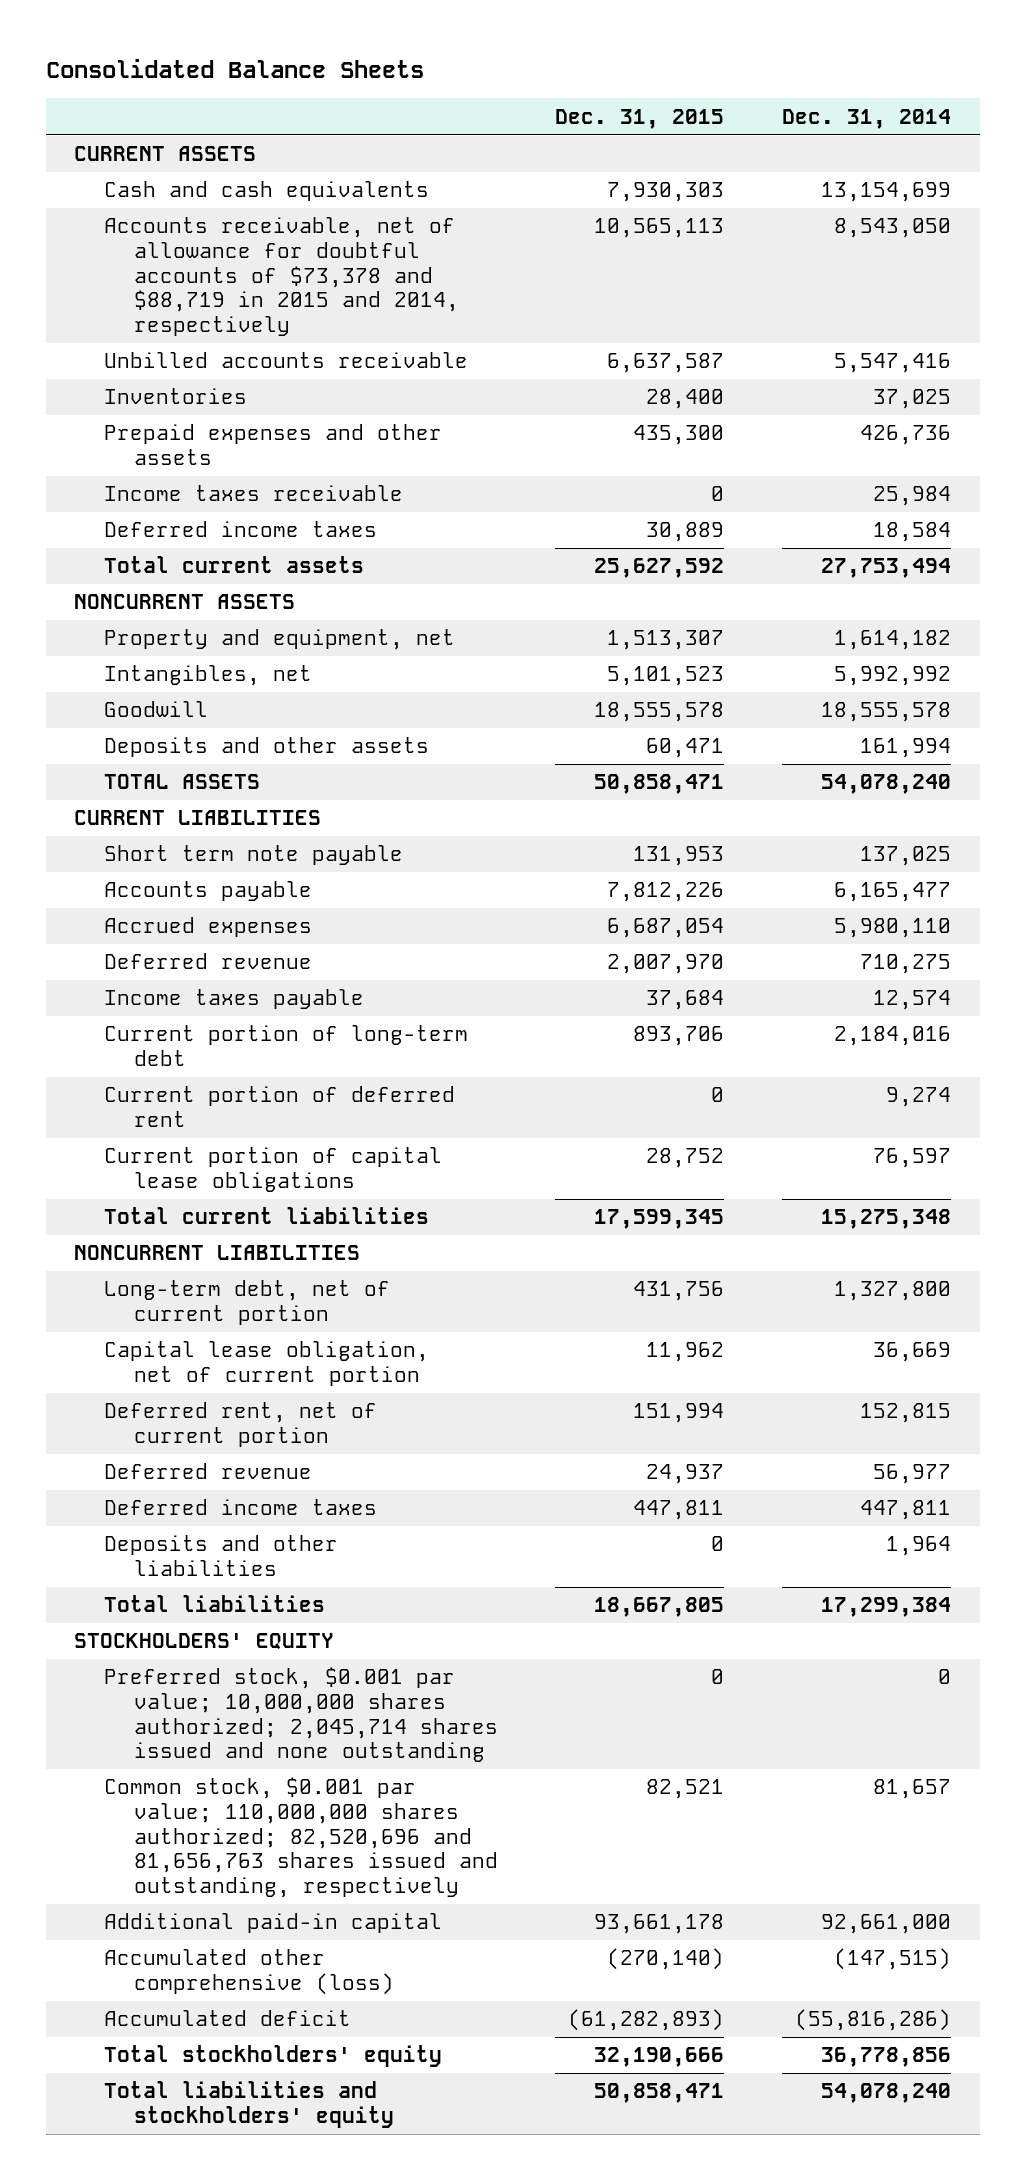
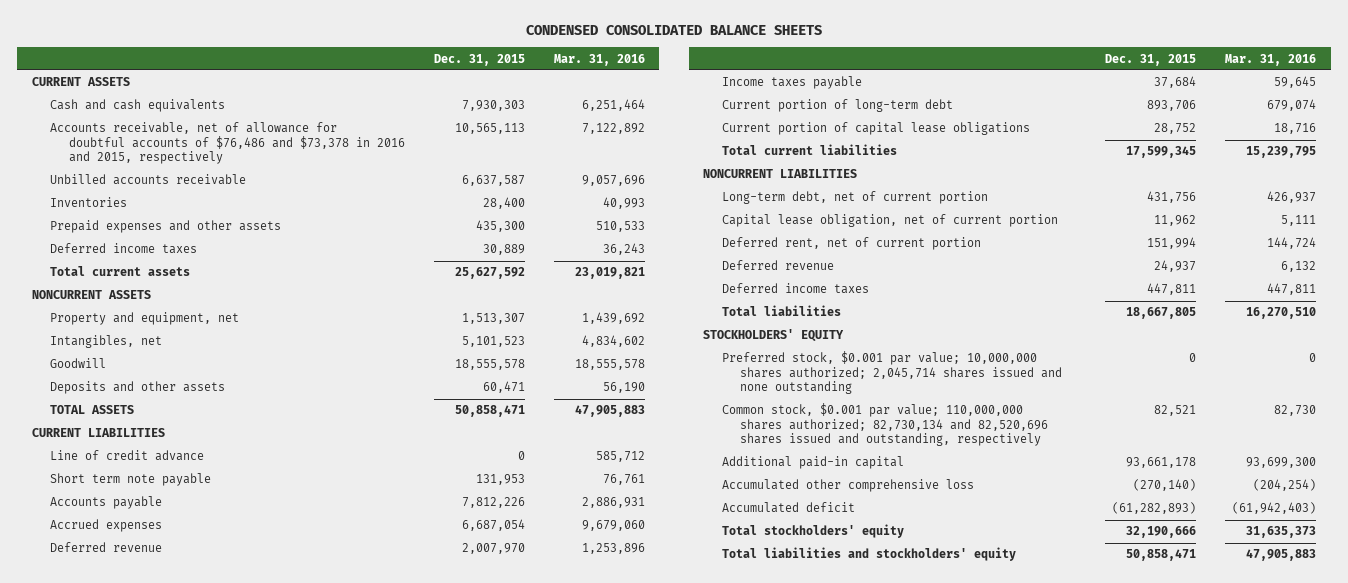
- Consolidated Balance Sheets
+ CONDENSED CONSOLIDATED BALANCE SHEETS
- | Dec. 31, 2015 | Dec. 31, 2014
+ | Dec. 31, 2015 | Mar. 31, 2016
- Accounts receivable, net of allowance for doubtful accounts of $73,378 and $88,719 in 2015 and 2014, respectively | 10,565,113 | 8,543,050
+ Accounts receivable, net of allowance for doubtful accounts of $76,486 and $73,378 in 2016 and 2015, respectively | 10,565,113 | 7,122,892
- Income taxes receivable | 0 | 25,984
+ Line of credit advance | 0 | 585,712
- Current portion of deferred rent | 0 | 9,274
- Deposits and other liabilities | 0 | 1,964
- Common stock, $0.001 par value; 110,000,000 shares authorized; 82,520,696 and 81,656,763 shares issued and outstanding, respectively | 82,521 | 81,657
+ Common stock, $0.001 par value; 110,000,000 shares authorized; 82,730,134 and 82,520,696 shares issued and outstanding, respectively | 82,521 | 82,730
- Accumulated other comprehensive (loss) | (270,140) | (147,515)
+ Accumulated other comprehensive loss | (270,140) | (204,254)

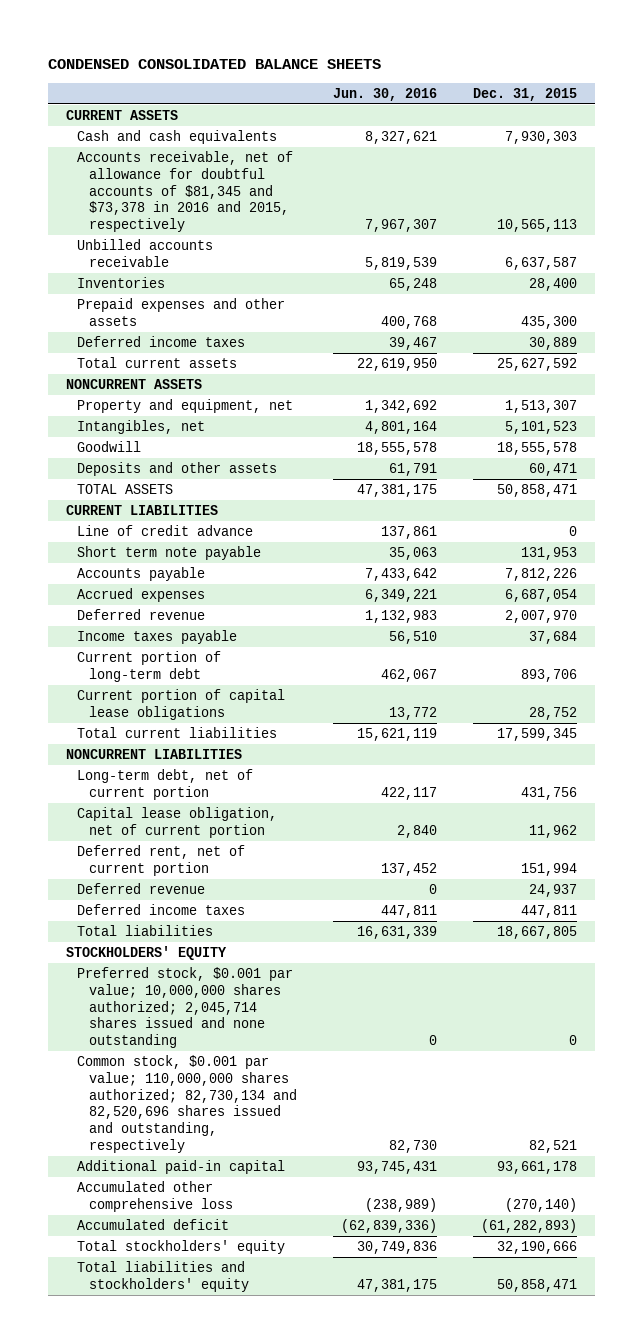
- | Dec. 31, 2015 | Mar. 31, 2016
+ | Jun. 30, 2016 | Dec. 31, 2015
- Accounts receivable, net of allowance for doubtful accounts of $76,486 and $73,378 in 2016 and 2015, respectively | 10,565,113 | 7,122,892
+ Accounts receivable, net of allowance for doubtful accounts of $81,345 and $73,378 in 2016 and 2015, respectively | 7,967,307 | 10,565,113

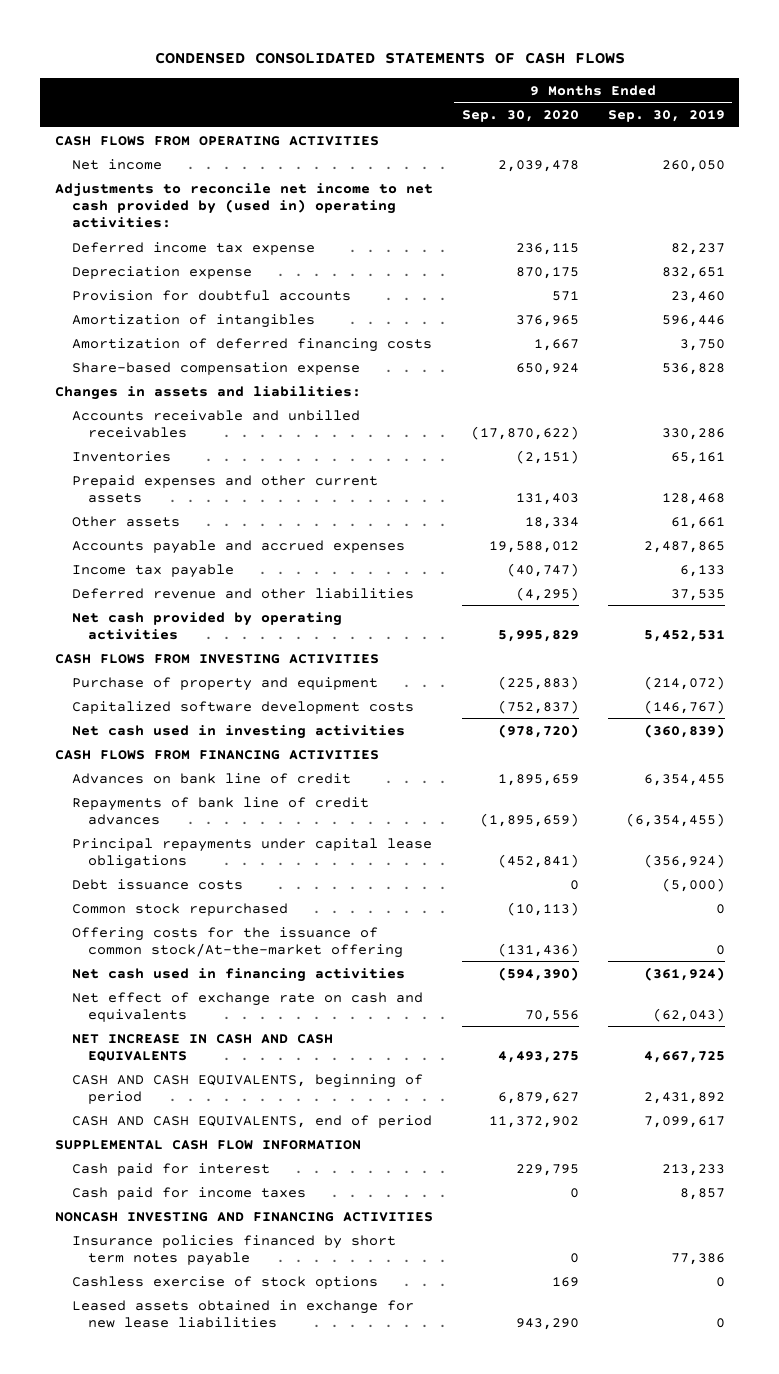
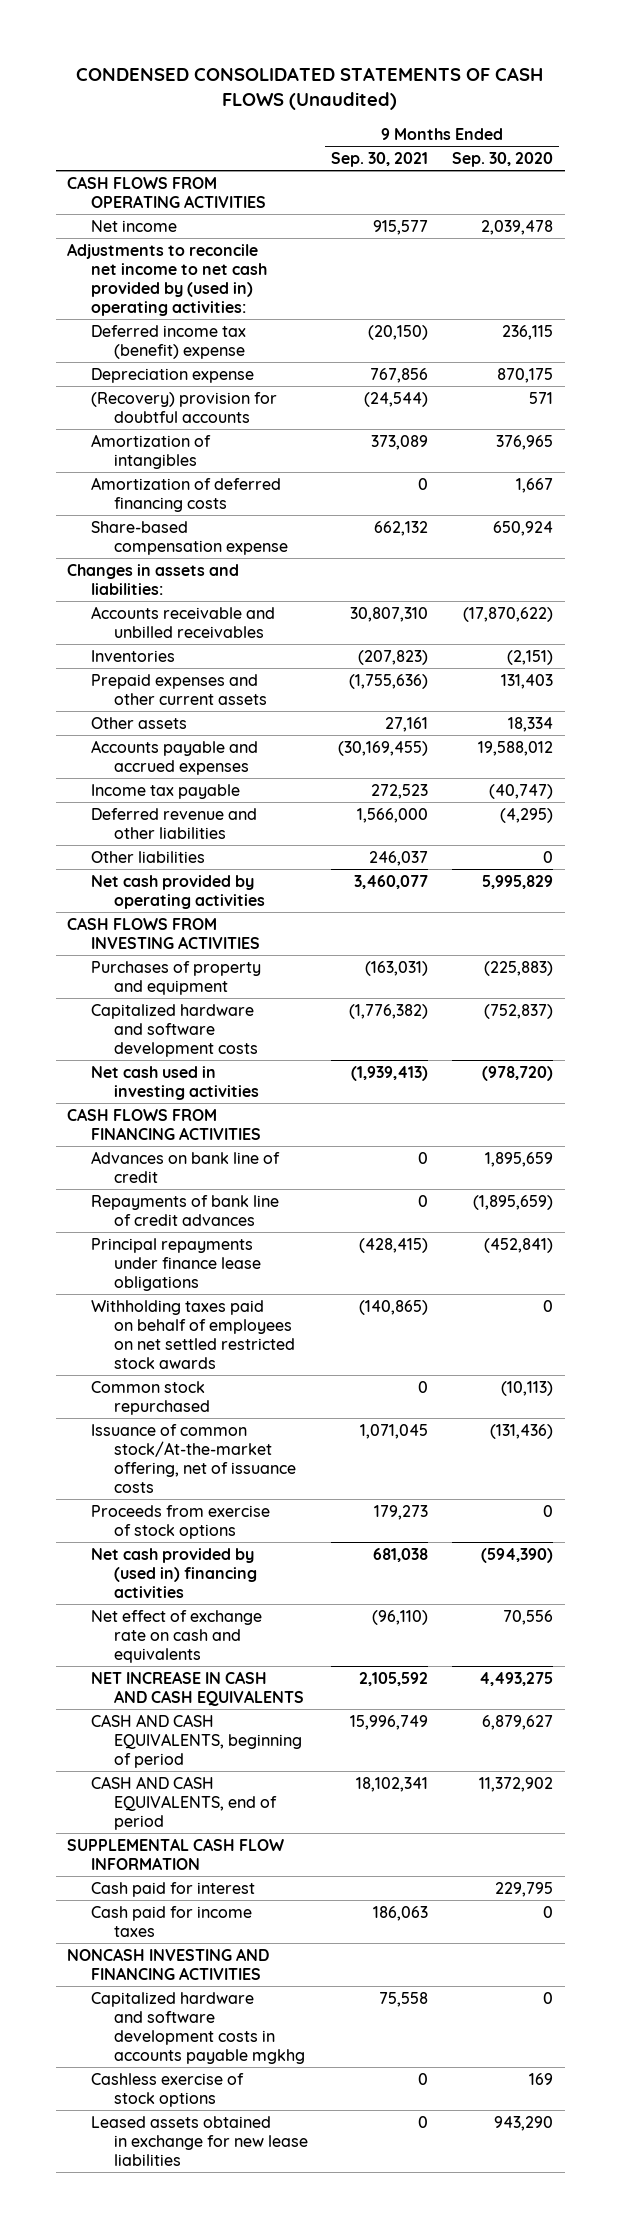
- CONDENSED CONSOLIDATED STATEMENTS OF CASH FLOWS
+ CONDENSED CONSOLIDATED STATEMENTS OF CASH FLOWS (Unaudited)
- | 9 Months Ended Sep. 30, 2020 | 9 Months Ended Sep. 30, 2019
+ | 9 Months Ended Sep. 30, 2021 | 9 Months Ended Sep. 30, 2020
- Deferred income tax expense | 236,115 | 82,237
+ Deferred income tax (benefit) expense | (20,150) | 236,115
- Provision for doubtful accounts | 571 | 23,460
+ (Recovery) provision for doubtful accounts | (24,544) | 571
+ Other liabilities | 246,037 | 0
- Purchase of property and equipment | (225,883) | (214,072)
- Capitalized software development costs | (752,837) | (146,767)
+ Purchases of property and equipment | (163,031) | (225,883)
+ Capitalized hardware and software development costs | (1,776,382) | (752,837)
- Principal repayments under capital lease obligations | (452,841) | (356,924)
- Debt issuance costs | 0 | (5,000)
+ Principal repayments under finance lease obligations | (428,415) | (452,841)
+ Withholding taxes paid on behalf of employees on net settled restricted stock awards | (140,865) | 0
- Offering costs for the issuance of common stock/At-the-market offering | (131,436) | 0
- Net cash used in financing activities | (594,390) | (361,924)
+ Issuance of common stock/At-the-market offering, net of issuance costs | 1,071,045 | (131,436)
+ Proceeds from exercise of stock options | 179,273 | 0
+ Net cash provided by (used in) financing activities | 681,038 | (594,390)
- Insurance policies financed by short term notes payable | 0 | 77,386
+ Capitalized hardware and software development costs in accounts payable mgkhg | 75,558 | 0

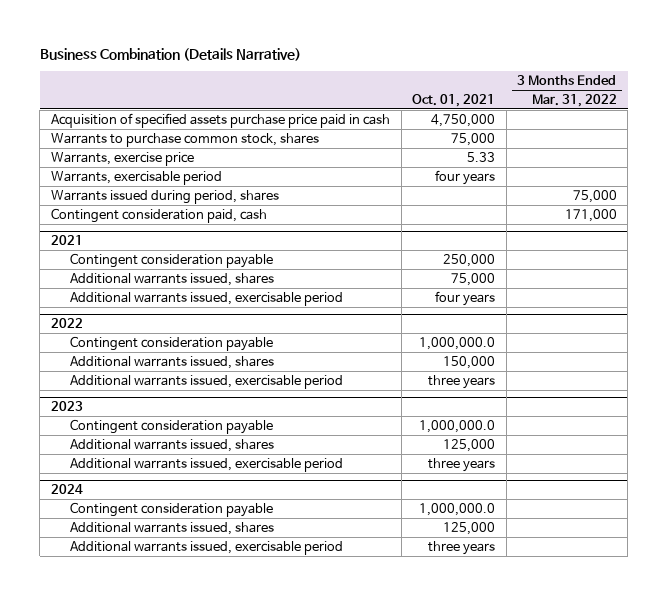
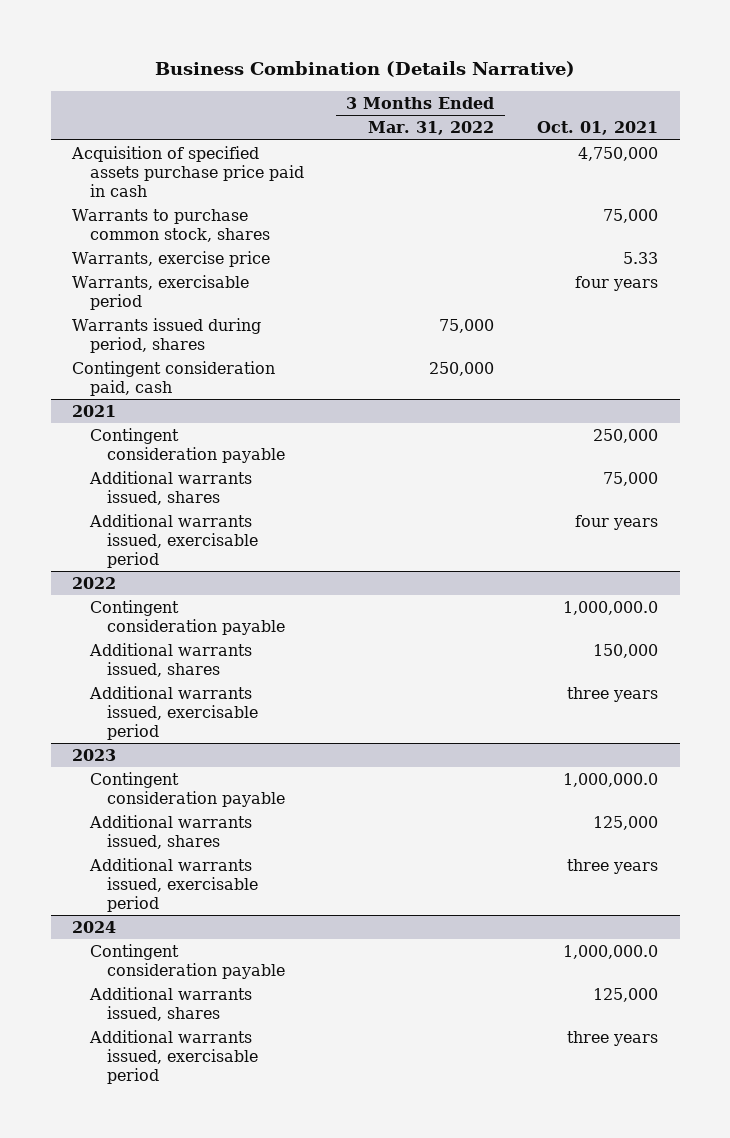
- | Oct. 01, 2021 | 3 Months Ended Mar. 31, 2022
+ | 3 Months Ended Mar. 31, 2022 | Oct. 01, 2021
- Contingent consideration paid, cash | | 171,000
+ Contingent consideration paid, cash | 250,000 |

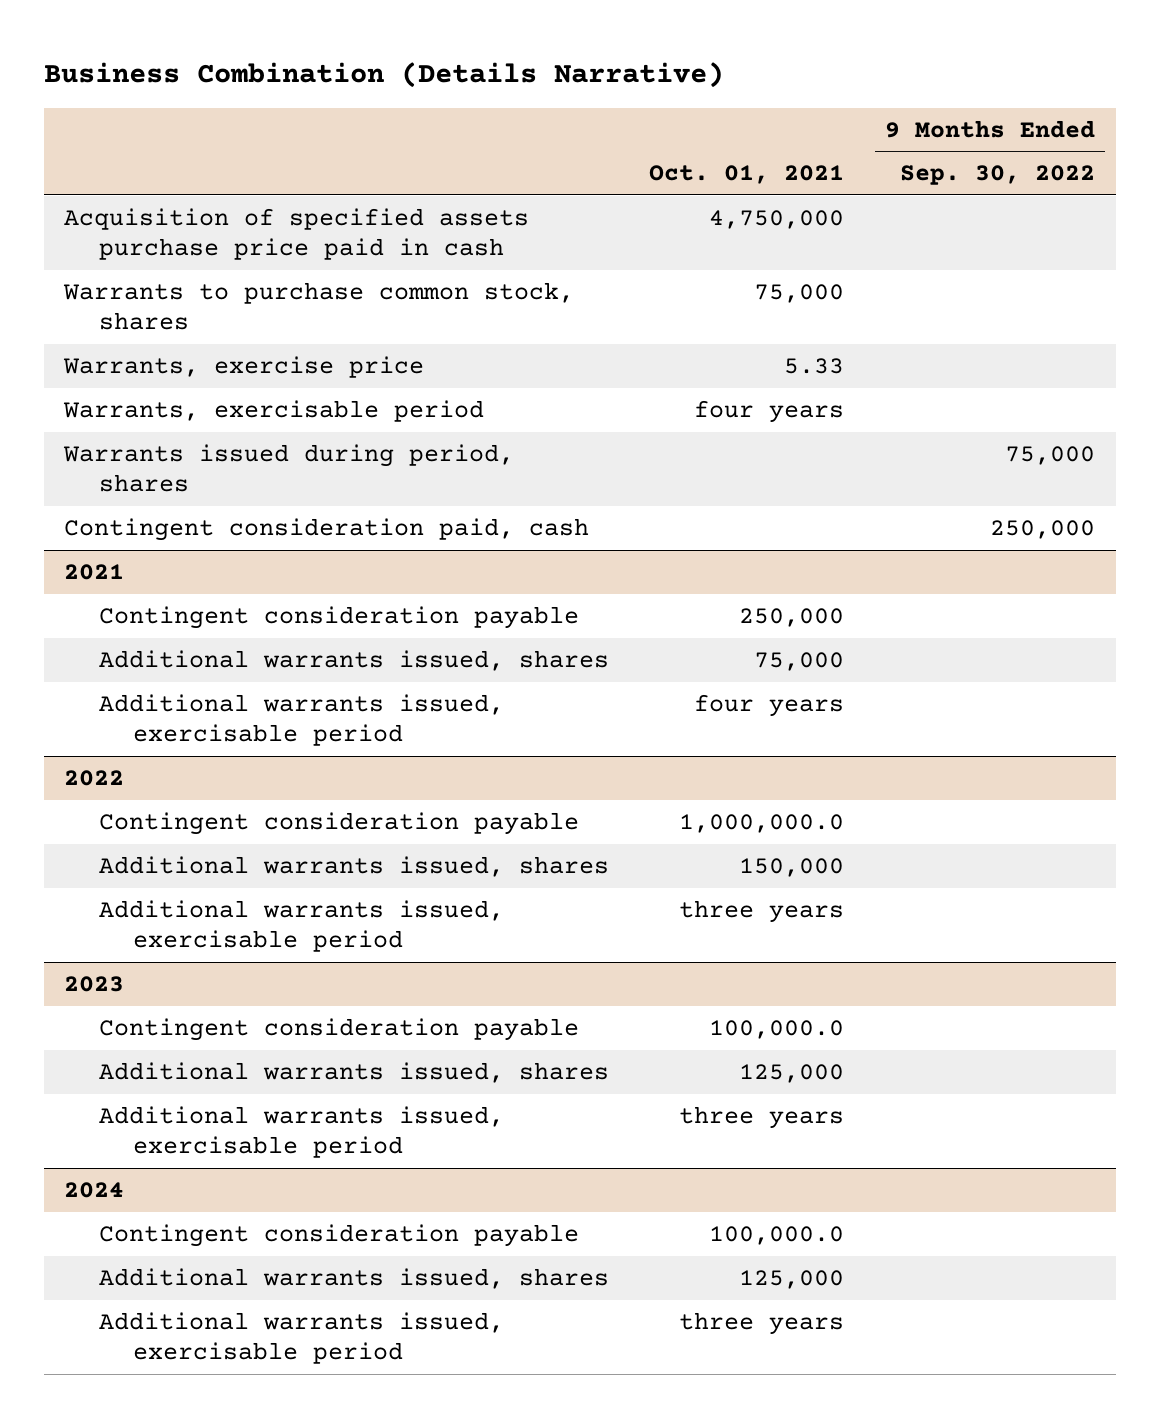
- | 3 Months Ended Mar. 31, 2022 | Oct. 01, 2021
+ | Oct. 01, 2021 | 9 Months Ended Sep. 30, 2022
@ 2023
- Contingent consideration payable | | 1,000,000.0
+ Contingent consideration payable | 100,000.0 |
@ 2024
- Contingent consideration payable | | 1,000,000.0
+ Contingent consideration payable | 100,000.0 |

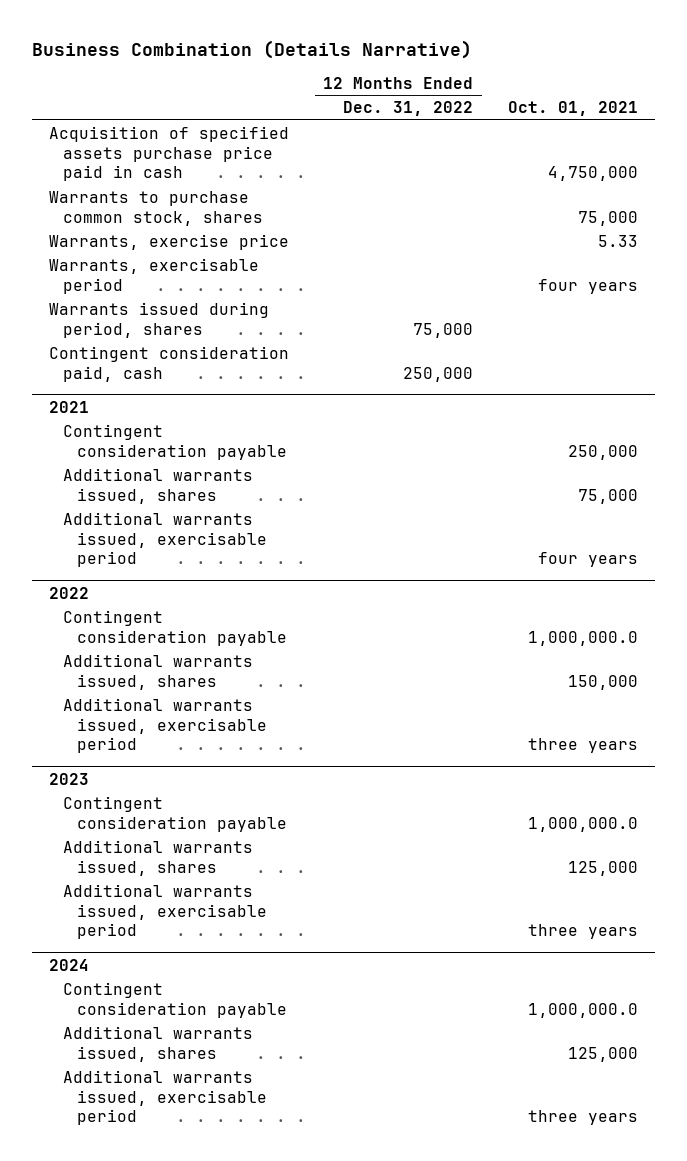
- | Oct. 01, 2021 | 9 Months Ended Sep. 30, 2022
+ | 12 Months Ended Dec. 31, 2022 | Oct. 01, 2021
@ 2023
- Contingent consideration payable | 100,000.0 |
+ Contingent consideration payable | | 1,000,000.0
@ 2024
- Contingent consideration payable | 100,000.0 |
+ Contingent consideration payable | | 1,000,000.0

